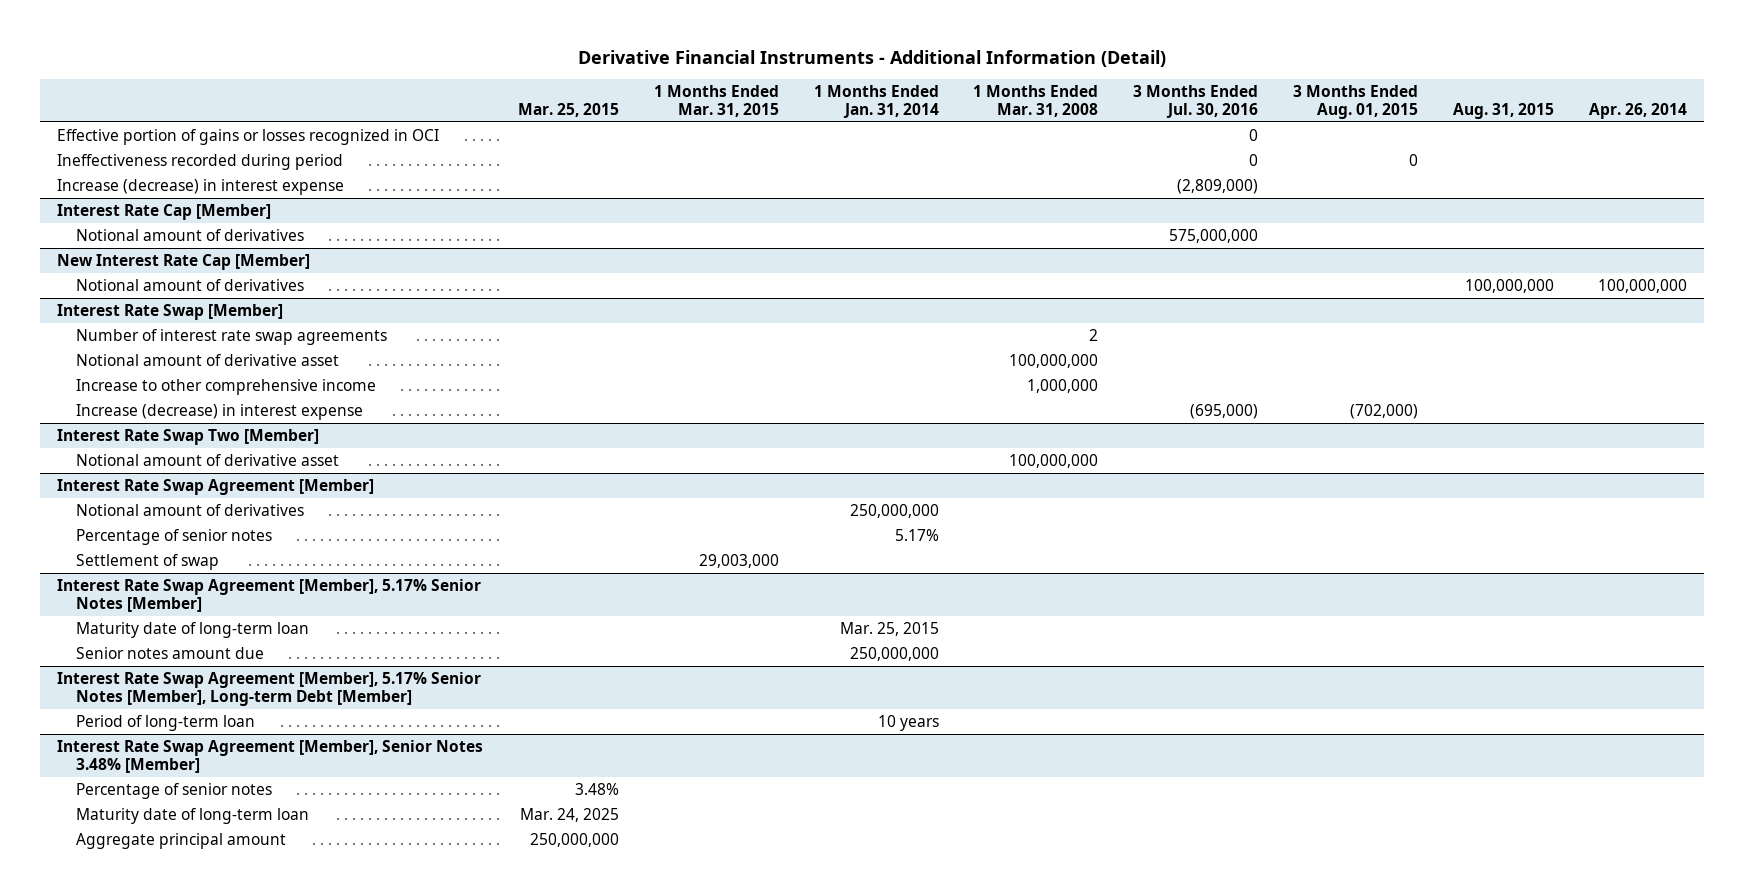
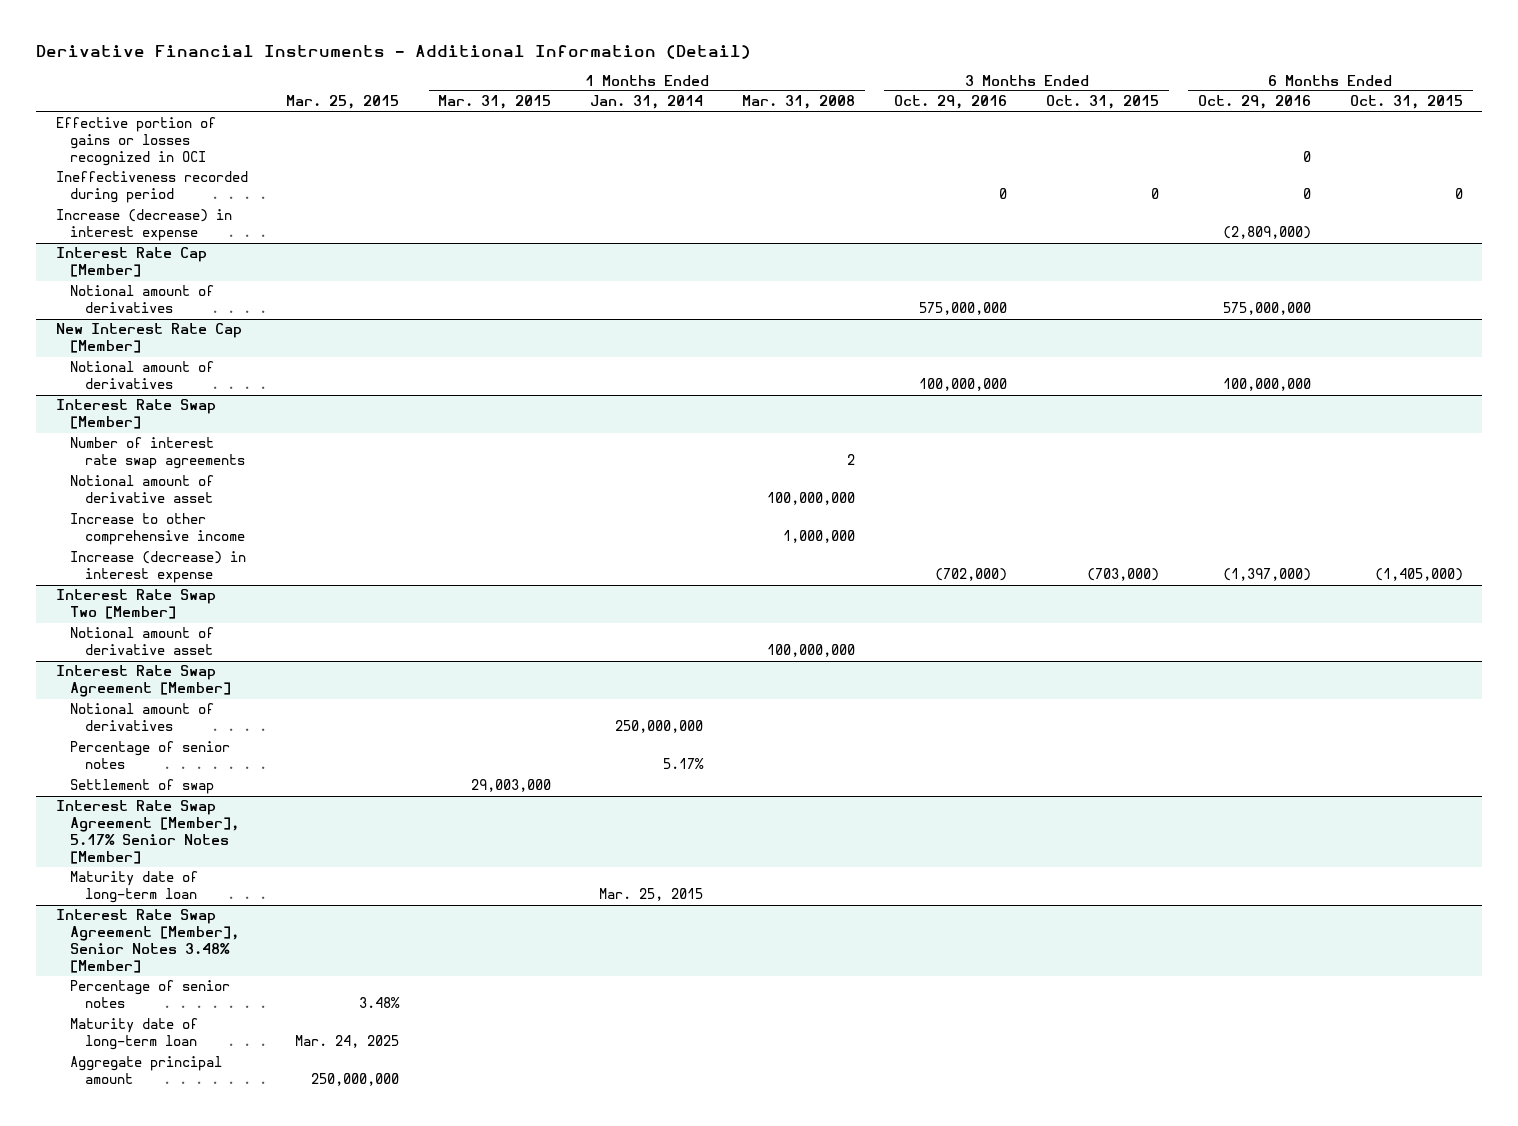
- | Mar. 25, 2015 | 1 Months Ended Mar. 31, 2015 | 1 Months Ended Jan. 31, 2014 | 1 Months Ended Mar. 31, 2008 | 3 Months Ended Jul. 30, 2016 | 3 Months Ended Aug. 01, 2015 | Aug. 31, 2015 | Apr. 26, 2014
+ | Mar. 25, 2015 | 1 Months Ended Mar. 31, 2015 | 1 Months Ended Jan. 31, 2014 | 1 Months Ended Mar. 31, 2008 | 3 Months Ended Oct. 29, 2016 | 3 Months Ended Oct. 31, 2015 | 6 Months Ended Oct. 29, 2016 | 6 Months Ended Oct. 31, 2015
@ Interest Rate Swap Agreement [Member], 5.17% Senior Notes [Member]
- Senior notes amount due | | | 250,000,000 | | | | |
- Interest Rate Swap Agreement [Member], 5.17% Senior Notes [Member], Long-term Debt [Member]
- Period of long-term loan | | | 10 years | | | | |

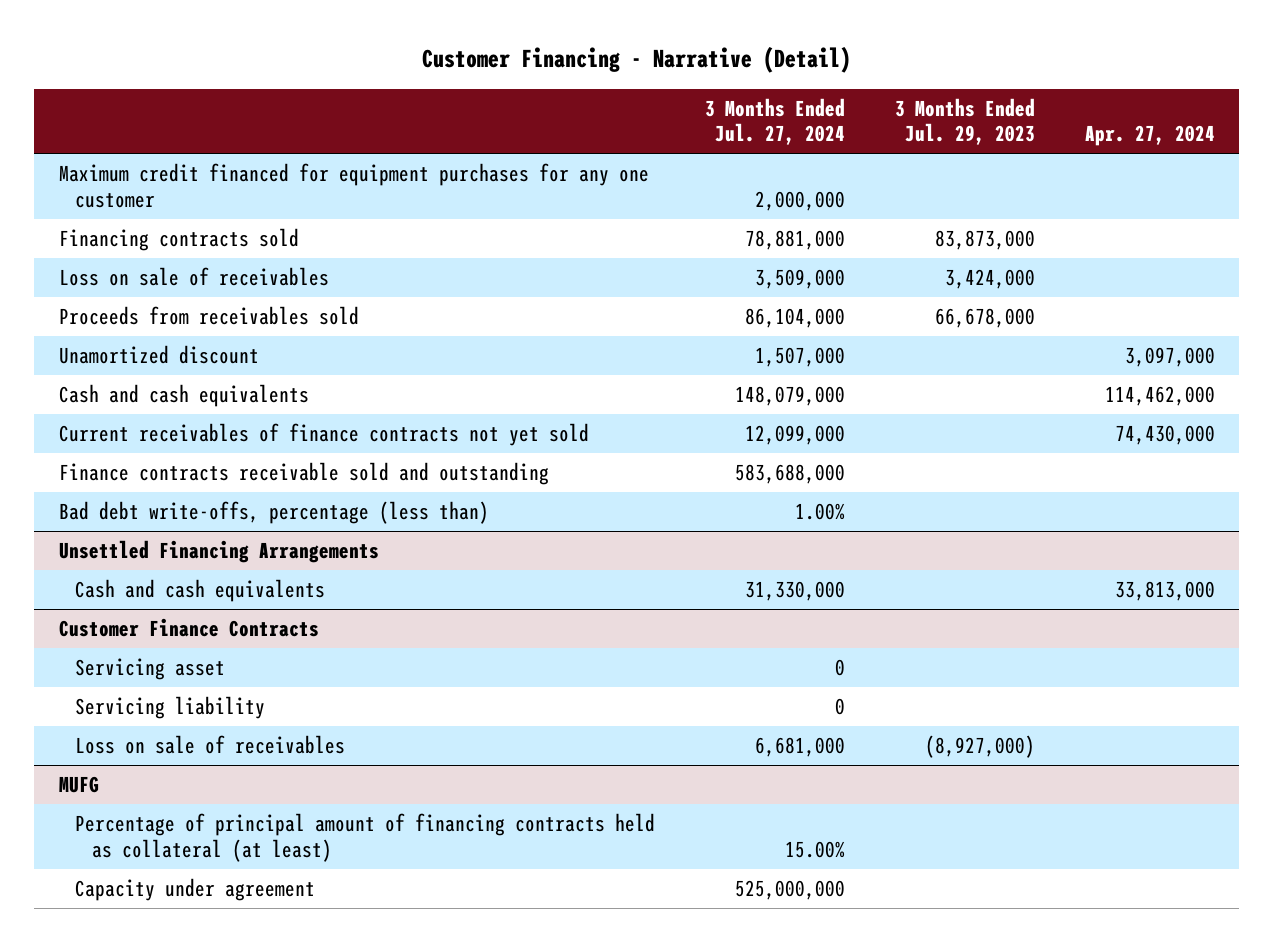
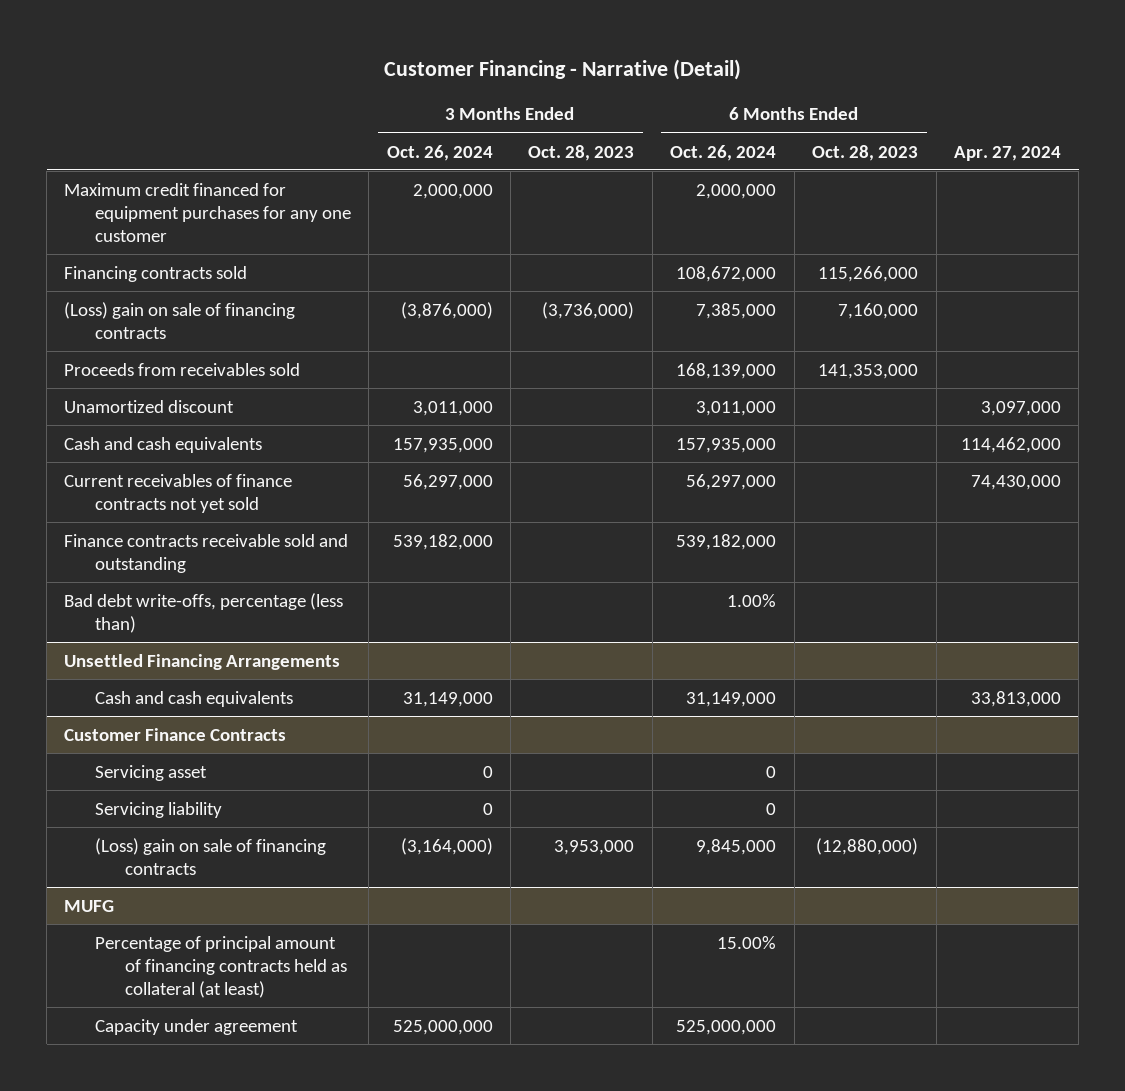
- | 3 Months Ended Jul. 27, 2024 | 3 Months Ended Jul. 29, 2023 | Apr. 27, 2024
+ | 3 Months Ended Oct. 26, 2024 | 3 Months Ended Oct. 28, 2023 | 6 Months Ended Oct. 26, 2024 | 6 Months Ended Oct. 28, 2023 | Apr. 27, 2024
- Loss on sale of receivables | 3,509,000 | 3,424,000 |
+ (Loss) gain on sale of financing contracts | (3,876,000) | (3,736,000) | 7,385,000 | 7,160,000 |
@ Customer Finance Contracts
- Loss on sale of receivables | 6,681,000 | (8,927,000) |
+ (Loss) gain on sale of financing contracts | (3,164,000) | 3,953,000 | 9,845,000 | (12,880,000) |

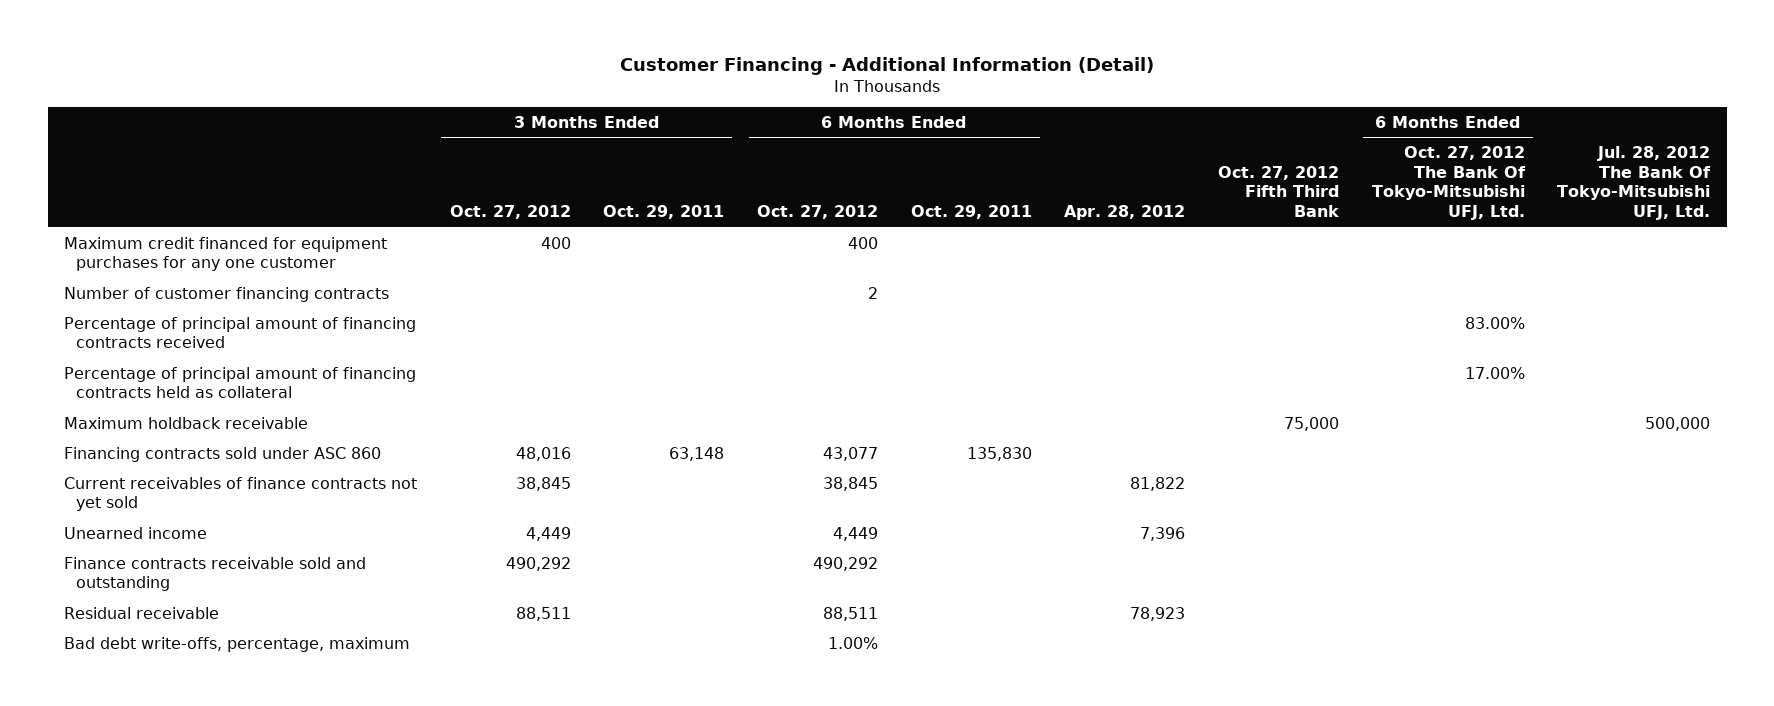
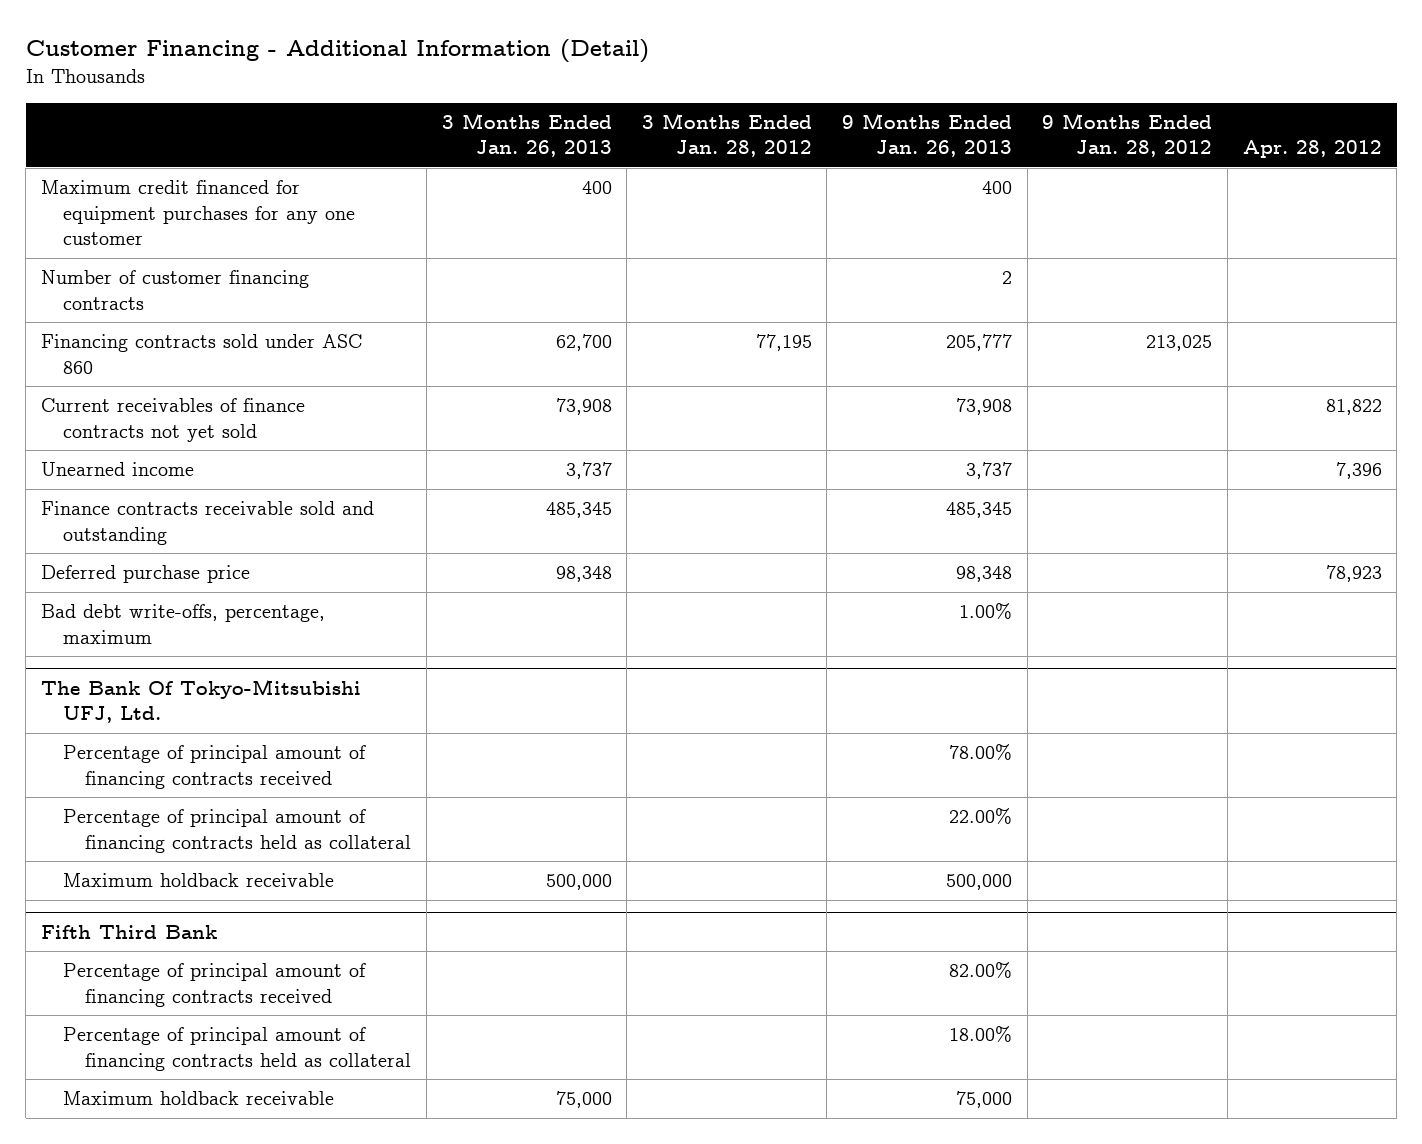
- | 3 Months Ended Oct. 27, 2012 | 3 Months Ended Oct. 29, 2011 | 6 Months Ended Oct. 27, 2012 | 6 Months Ended Oct. 29, 2011 | Apr. 28, 2012 | Oct. 27, 2012 Fifth Third Bank | 6 Months Ended Oct. 27, 2012 The Bank Of Tokyo-Mitsubishi UFJ, Ltd. | Jul. 28, 2012 The Bank Of Tokyo-Mitsubishi UFJ, Ltd.
+ | 3 Months Ended Jan. 26, 2013 | 3 Months Ended Jan. 28, 2012 | 9 Months Ended Jan. 26, 2013 | 9 Months Ended Jan. 28, 2012 | Apr. 28, 2012
- Percentage of principal amount of financing contracts received | | | | | | | 83.00% |
- Percentage of principal amount of financing contracts held as collateral | | | | | | | 17.00% |
- Maximum holdback receivable | | | | | | 75,000 | | 500,000
- Residual receivable | 88,511 | | 88,511 | | 78,923 | | |
+ Deferred purchase price | 98,348 | | 98,348 | | 78,923
+ The Bank Of Tokyo-Mitsubishi UFJ, Ltd.
+ Percentage of principal amount of financing contracts received | | | 78.00% | |
+ Percentage of principal amount of financing contracts held as collateral | | | 22.00% | |
+ Maximum holdback receivable | 500,000 | | 500,000 | |
+ Fifth Third Bank
+ Percentage of principal amount of financing contracts received | | | 82.00% | |
+ Percentage of principal amount of financing contracts held as collateral | | | 18.00% | |
+ Maximum holdback receivable | 75,000 | | 75,000 | |

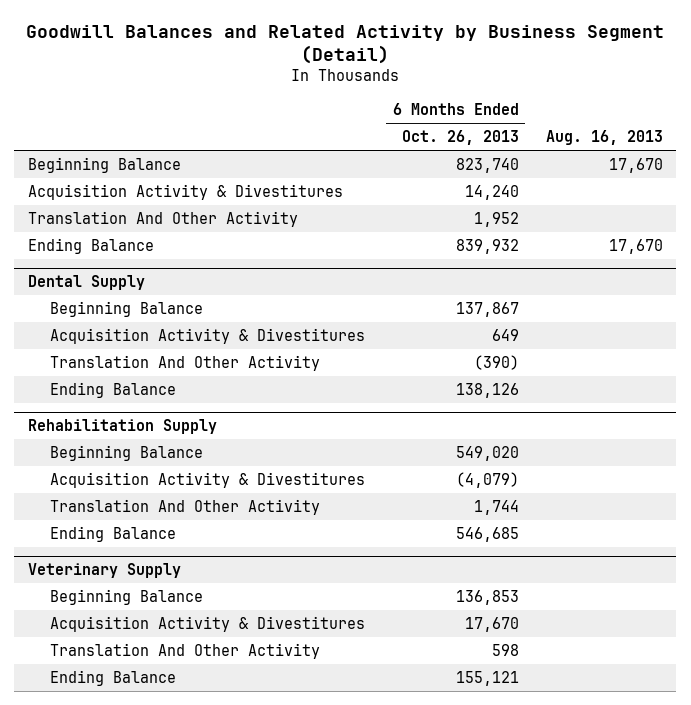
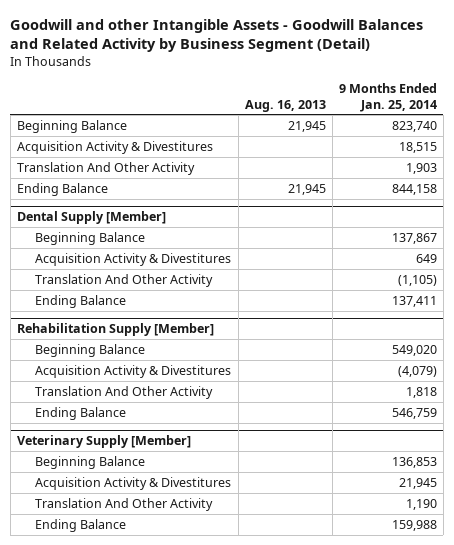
- Goodwill Balances and Related Activity by Business Segment (Detail)
+ Goodwill and other Intangible Assets - Goodwill Balances and Related Activity by Business Segment (Detail)
- | 6 Months Ended Oct. 26, 2013 | Aug. 16, 2013
+ | Aug. 16, 2013 | 9 Months Ended Jan. 25, 2014
- Beginning Balance | 823,740 | 17,670
+ Beginning Balance | 21,945 | 823,740
- Ending Balance | 839,932 | 17,670
- Dental Supply
+ Ending Balance | 21,945 | 844,158
+ Dental Supply [Member]
- Rehabilitation Supply
+ Rehabilitation Supply [Member]
- Veterinary Supply
+ Veterinary Supply [Member]

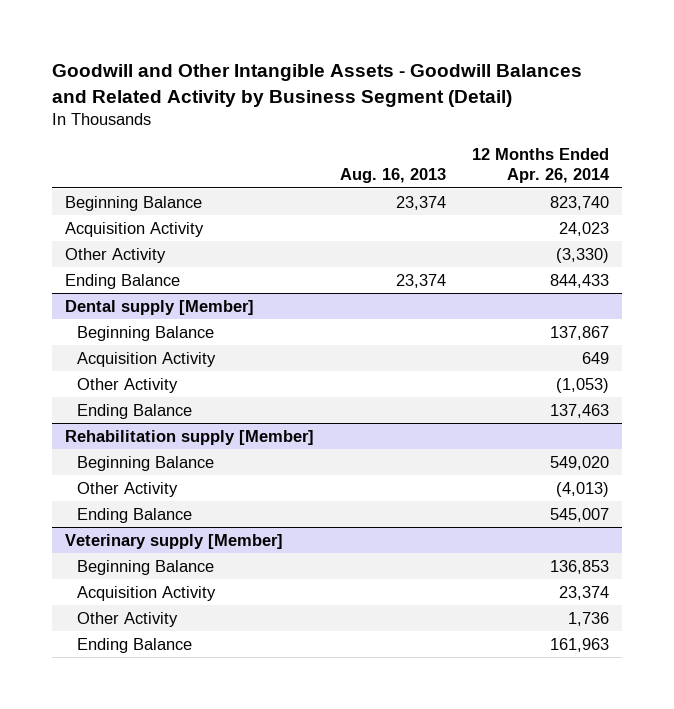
- Goodwill and other Intangible Assets - Goodwill Balances and Related Activity by Business Segment (Detail)
+ Goodwill and Other Intangible Assets - Goodwill Balances and Related Activity by Business Segment (Detail)
- | Aug. 16, 2013 | 9 Months Ended Jan. 25, 2014
+ | Aug. 16, 2013 | 12 Months Ended Apr. 26, 2014
- Beginning Balance | 21,945 | 823,740
- Acquisition Activity & Divestitures | | 18,515
- Translation And Other Activity | | 1,903
- Ending Balance | 21,945 | 844,158
- Dental Supply [Member]
+ Beginning Balance | 23,374 | 823,740
+ Acquisition Activity | | 24,023
+ Other Activity | | (3,330)
+ Ending Balance | 23,374 | 844,433
+ Dental supply [Member]
- Acquisition Activity & Divestitures | | 649
- Translation And Other Activity | | (1,105)
+ Acquisition Activity | | 649
+ Other Activity | | (1,053)
- Rehabilitation Supply [Member]
+ Rehabilitation supply [Member]
- Acquisition Activity & Divestitures | | (4,079)
- Translation And Other Activity | | 1,818
+ Other Activity | | (4,013)
- Veterinary Supply [Member]
+ Veterinary supply [Member]
- Acquisition Activity & Divestitures | | 21,945
- Translation And Other Activity | | 1,190
+ Acquisition Activity | | 23,374
+ Other Activity | | 1,736

